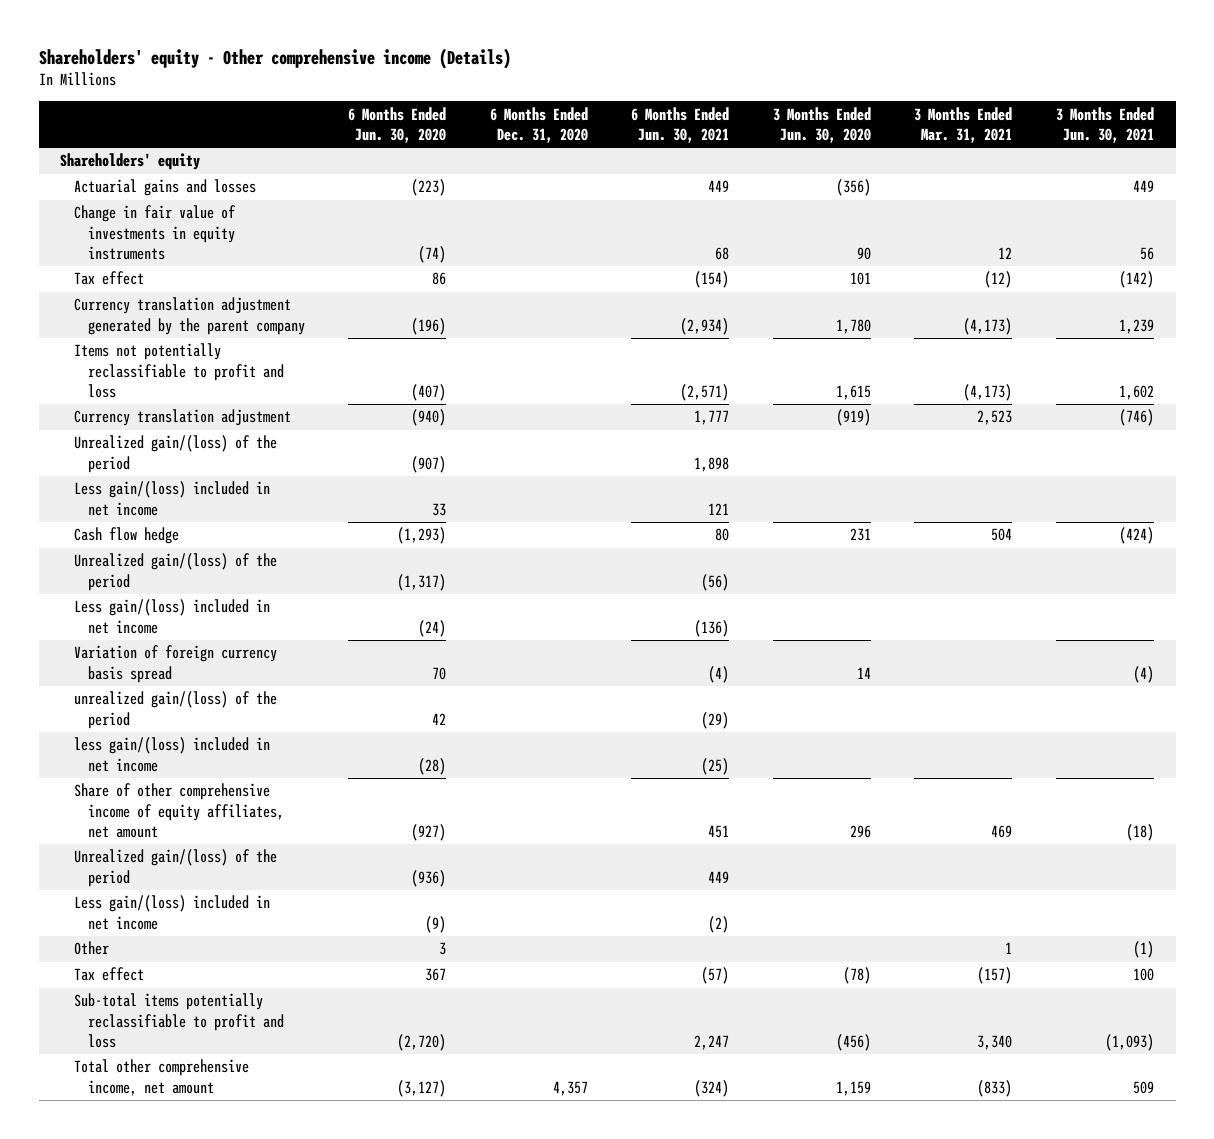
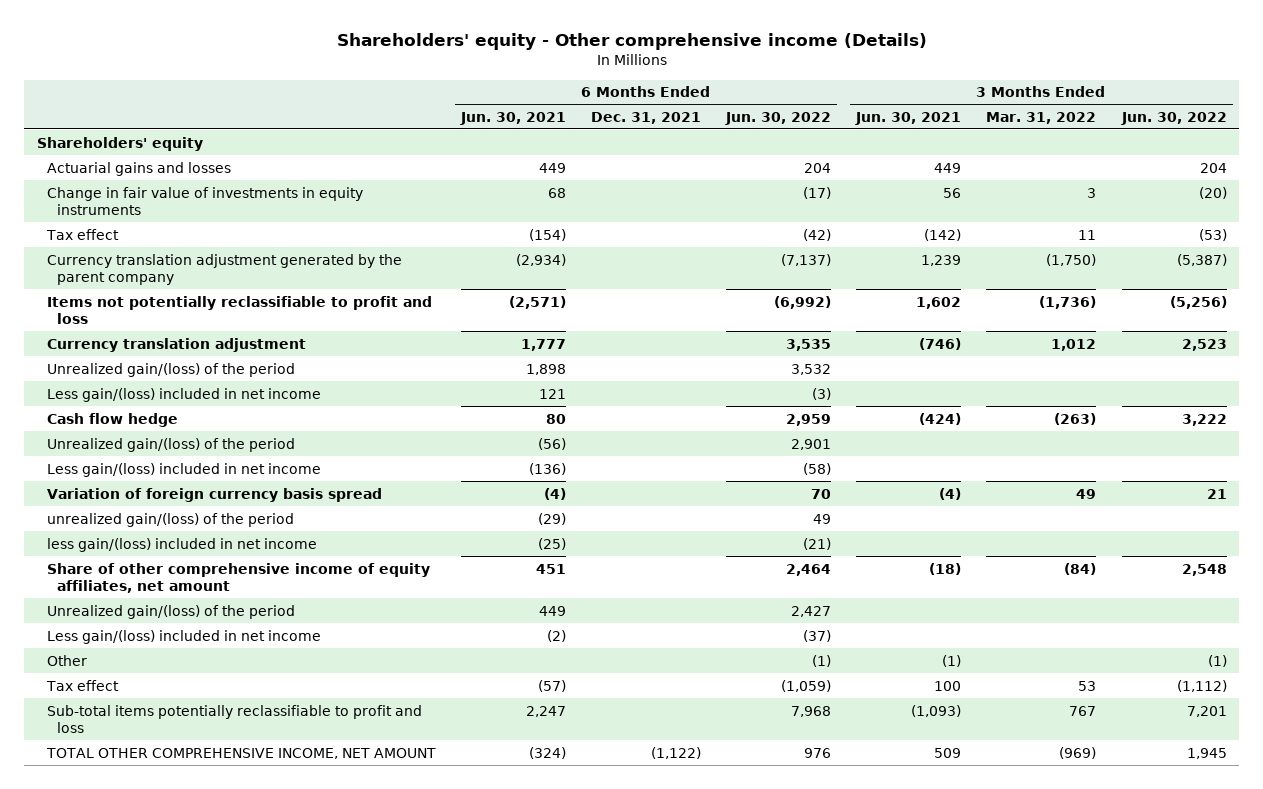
- | 6 Months Ended Jun. 30, 2020 | 6 Months Ended Dec. 31, 2020 | 6 Months Ended Jun. 30, 2021 | 3 Months Ended Jun. 30, 2020 | 3 Months Ended Mar. 31, 2021 | 3 Months Ended Jun. 30, 2021
+ | 6 Months Ended Jun. 30, 2021 | 6 Months Ended Dec. 31, 2021 | 6 Months Ended Jun. 30, 2022 | 3 Months Ended Jun. 30, 2021 | 3 Months Ended Mar. 31, 2022 | 3 Months Ended Jun. 30, 2022
- Total other comprehensive income, net amount | (3,127) | 4,357 | (324) | 1,159 | (833) | 509
+ TOTAL OTHER COMPREHENSIVE INCOME, NET AMOUNT | (324) | (1,122) | 976 | 509 | (969) | 1,945

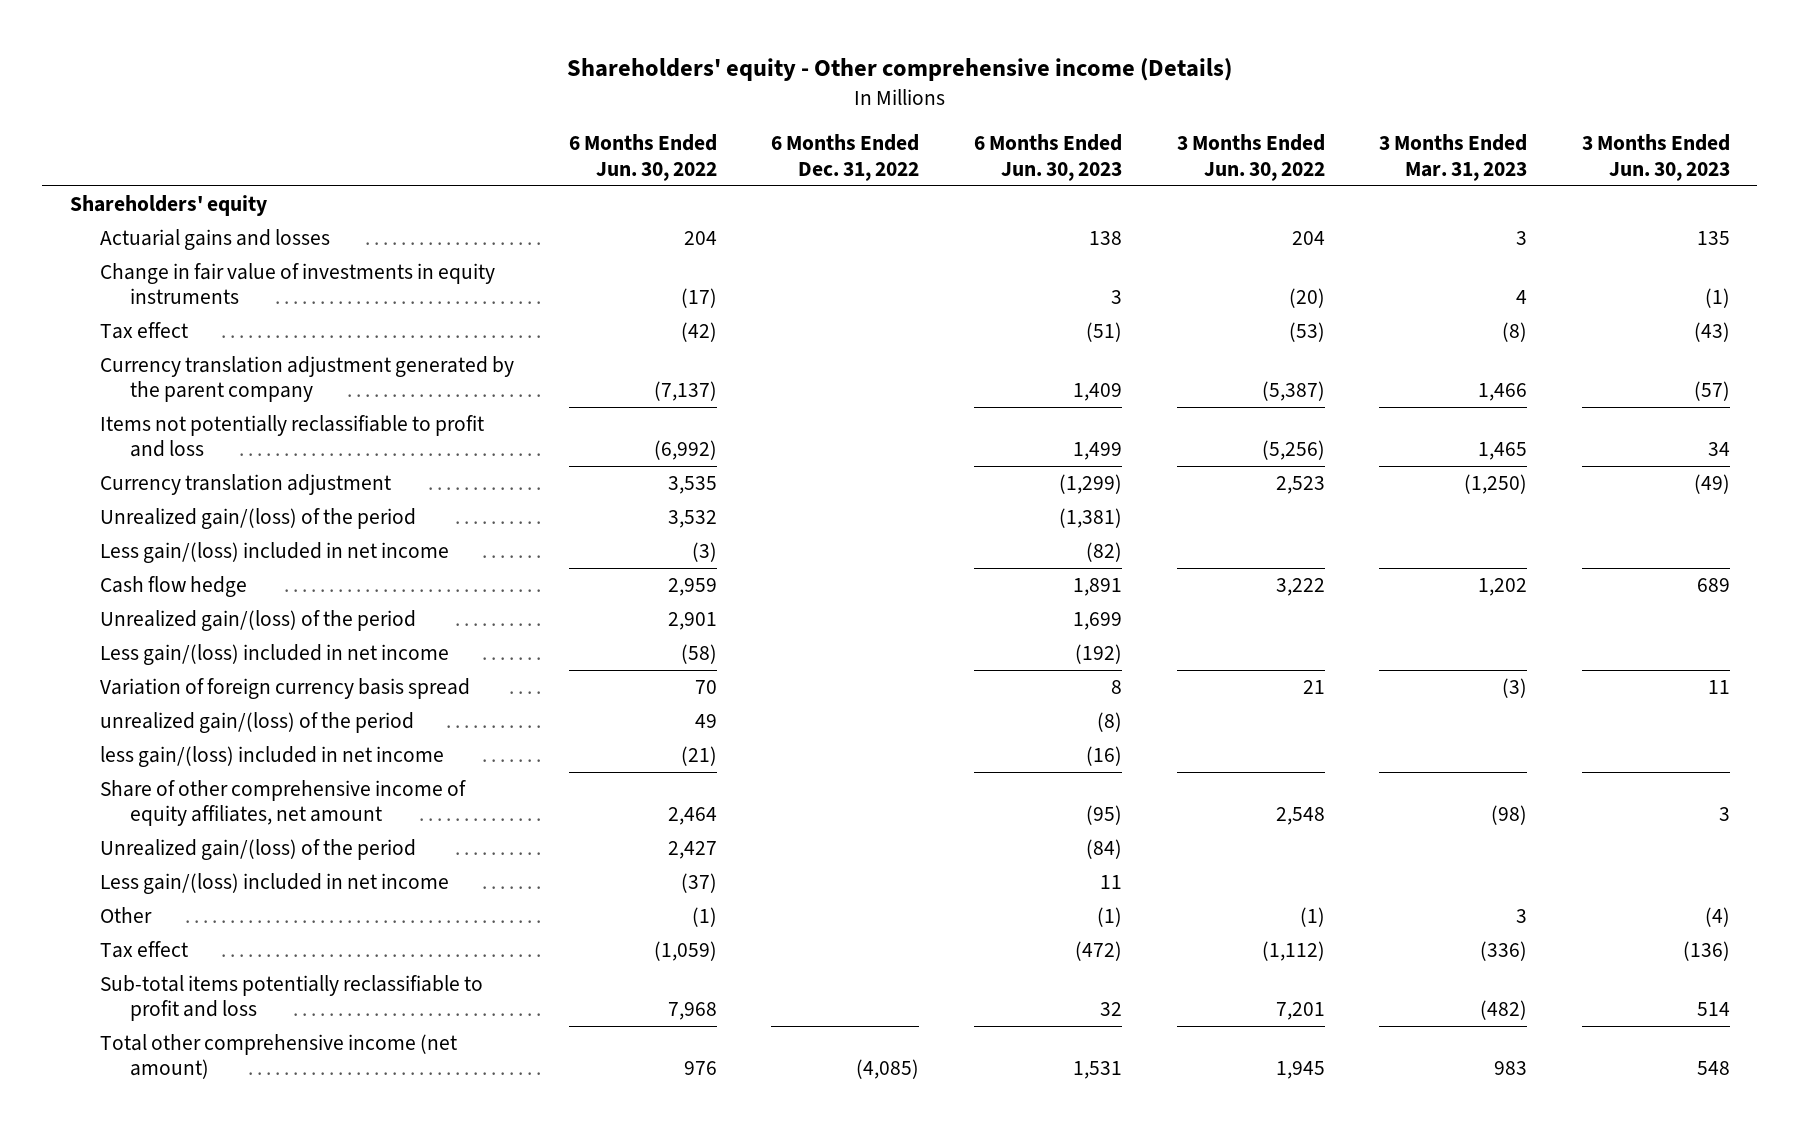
- | 6 Months Ended Jun. 30, 2021 | 6 Months Ended Dec. 31, 2021 | 6 Months Ended Jun. 30, 2022 | 3 Months Ended Jun. 30, 2021 | 3 Months Ended Mar. 31, 2022 | 3 Months Ended Jun. 30, 2022
+ | 6 Months Ended Jun. 30, 2022 | 6 Months Ended Dec. 31, 2022 | 6 Months Ended Jun. 30, 2023 | 3 Months Ended Jun. 30, 2022 | 3 Months Ended Mar. 31, 2023 | 3 Months Ended Jun. 30, 2023
- TOTAL OTHER COMPREHENSIVE INCOME, NET AMOUNT | (324) | (1,122) | 976 | 509 | (969) | 1,945
+ Total other comprehensive income (net amount) | 976 | (4,085) | 1,531 | 1,945 | 983 | 548

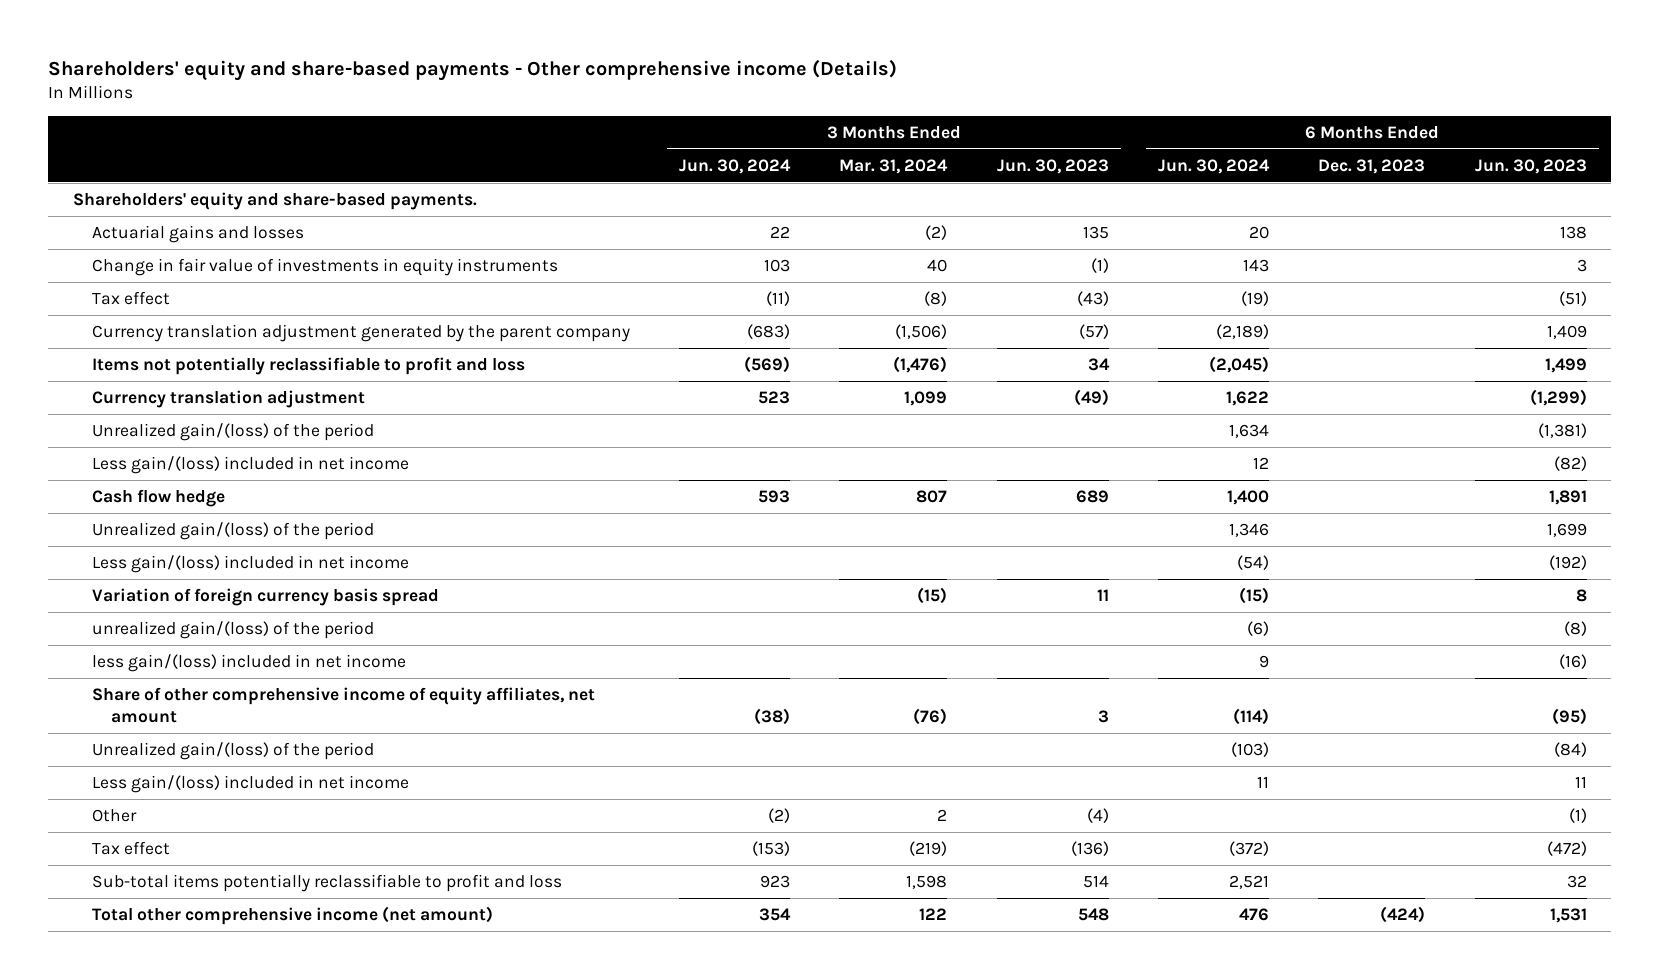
- Shareholders' equity - Other comprehensive income (Details)
+ Shareholders' equity and share-based payments - Other comprehensive income (Details)
- | 6 Months Ended Jun. 30, 2022 | 6 Months Ended Dec. 31, 2022 | 6 Months Ended Jun. 30, 2023 | 3 Months Ended Jun. 30, 2022 | 3 Months Ended Mar. 31, 2023 | 3 Months Ended Jun. 30, 2023
+ | 3 Months Ended Jun. 30, 2024 | 3 Months Ended Mar. 31, 2024 | 3 Months Ended Jun. 30, 2023 | 6 Months Ended Jun. 30, 2024 | 6 Months Ended Dec. 31, 2023 | 6 Months Ended Jun. 30, 2023
- Shareholders' equity
+ Shareholders' equity and share-based payments.

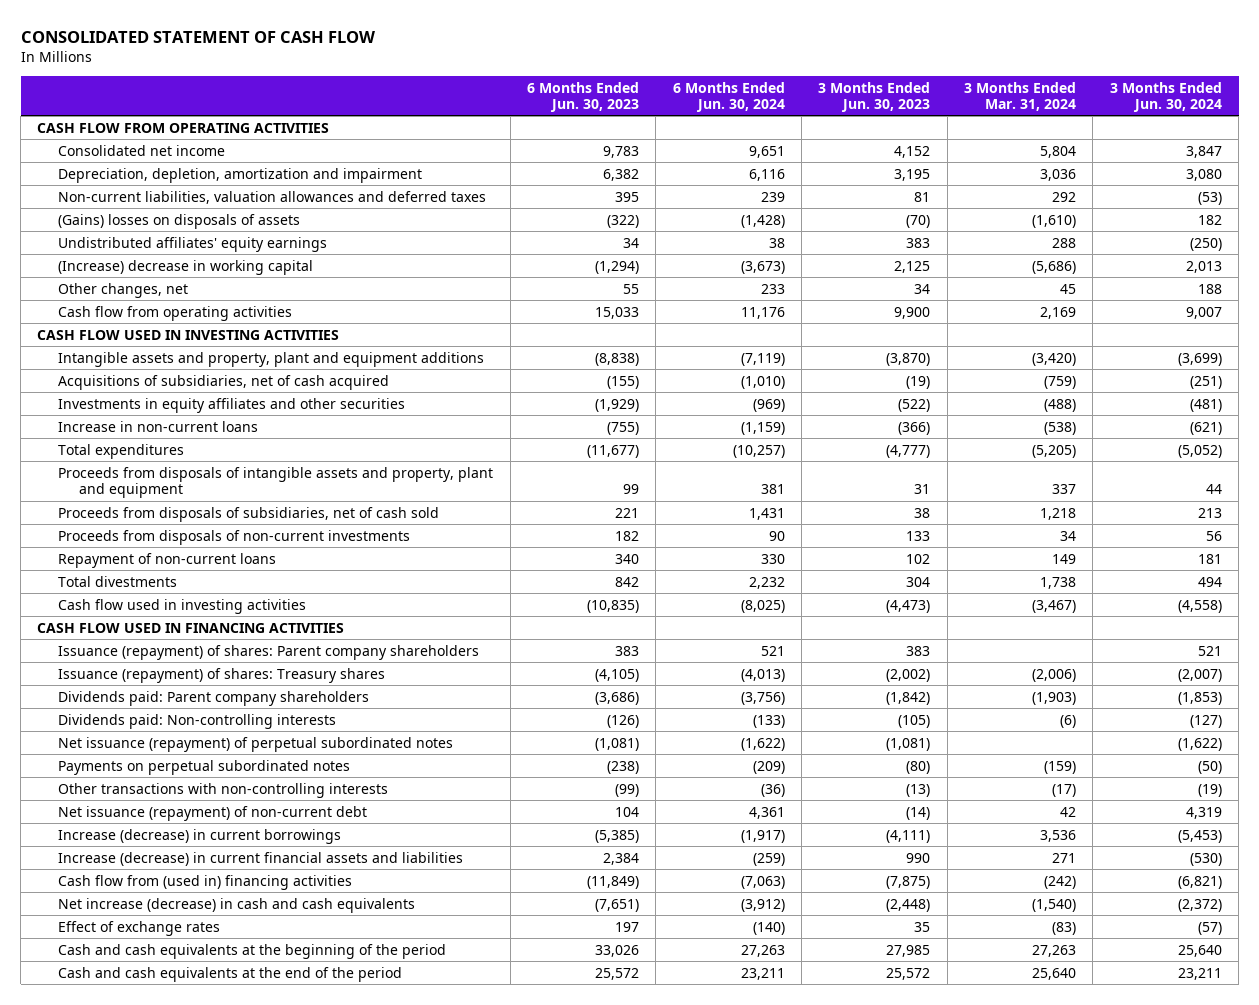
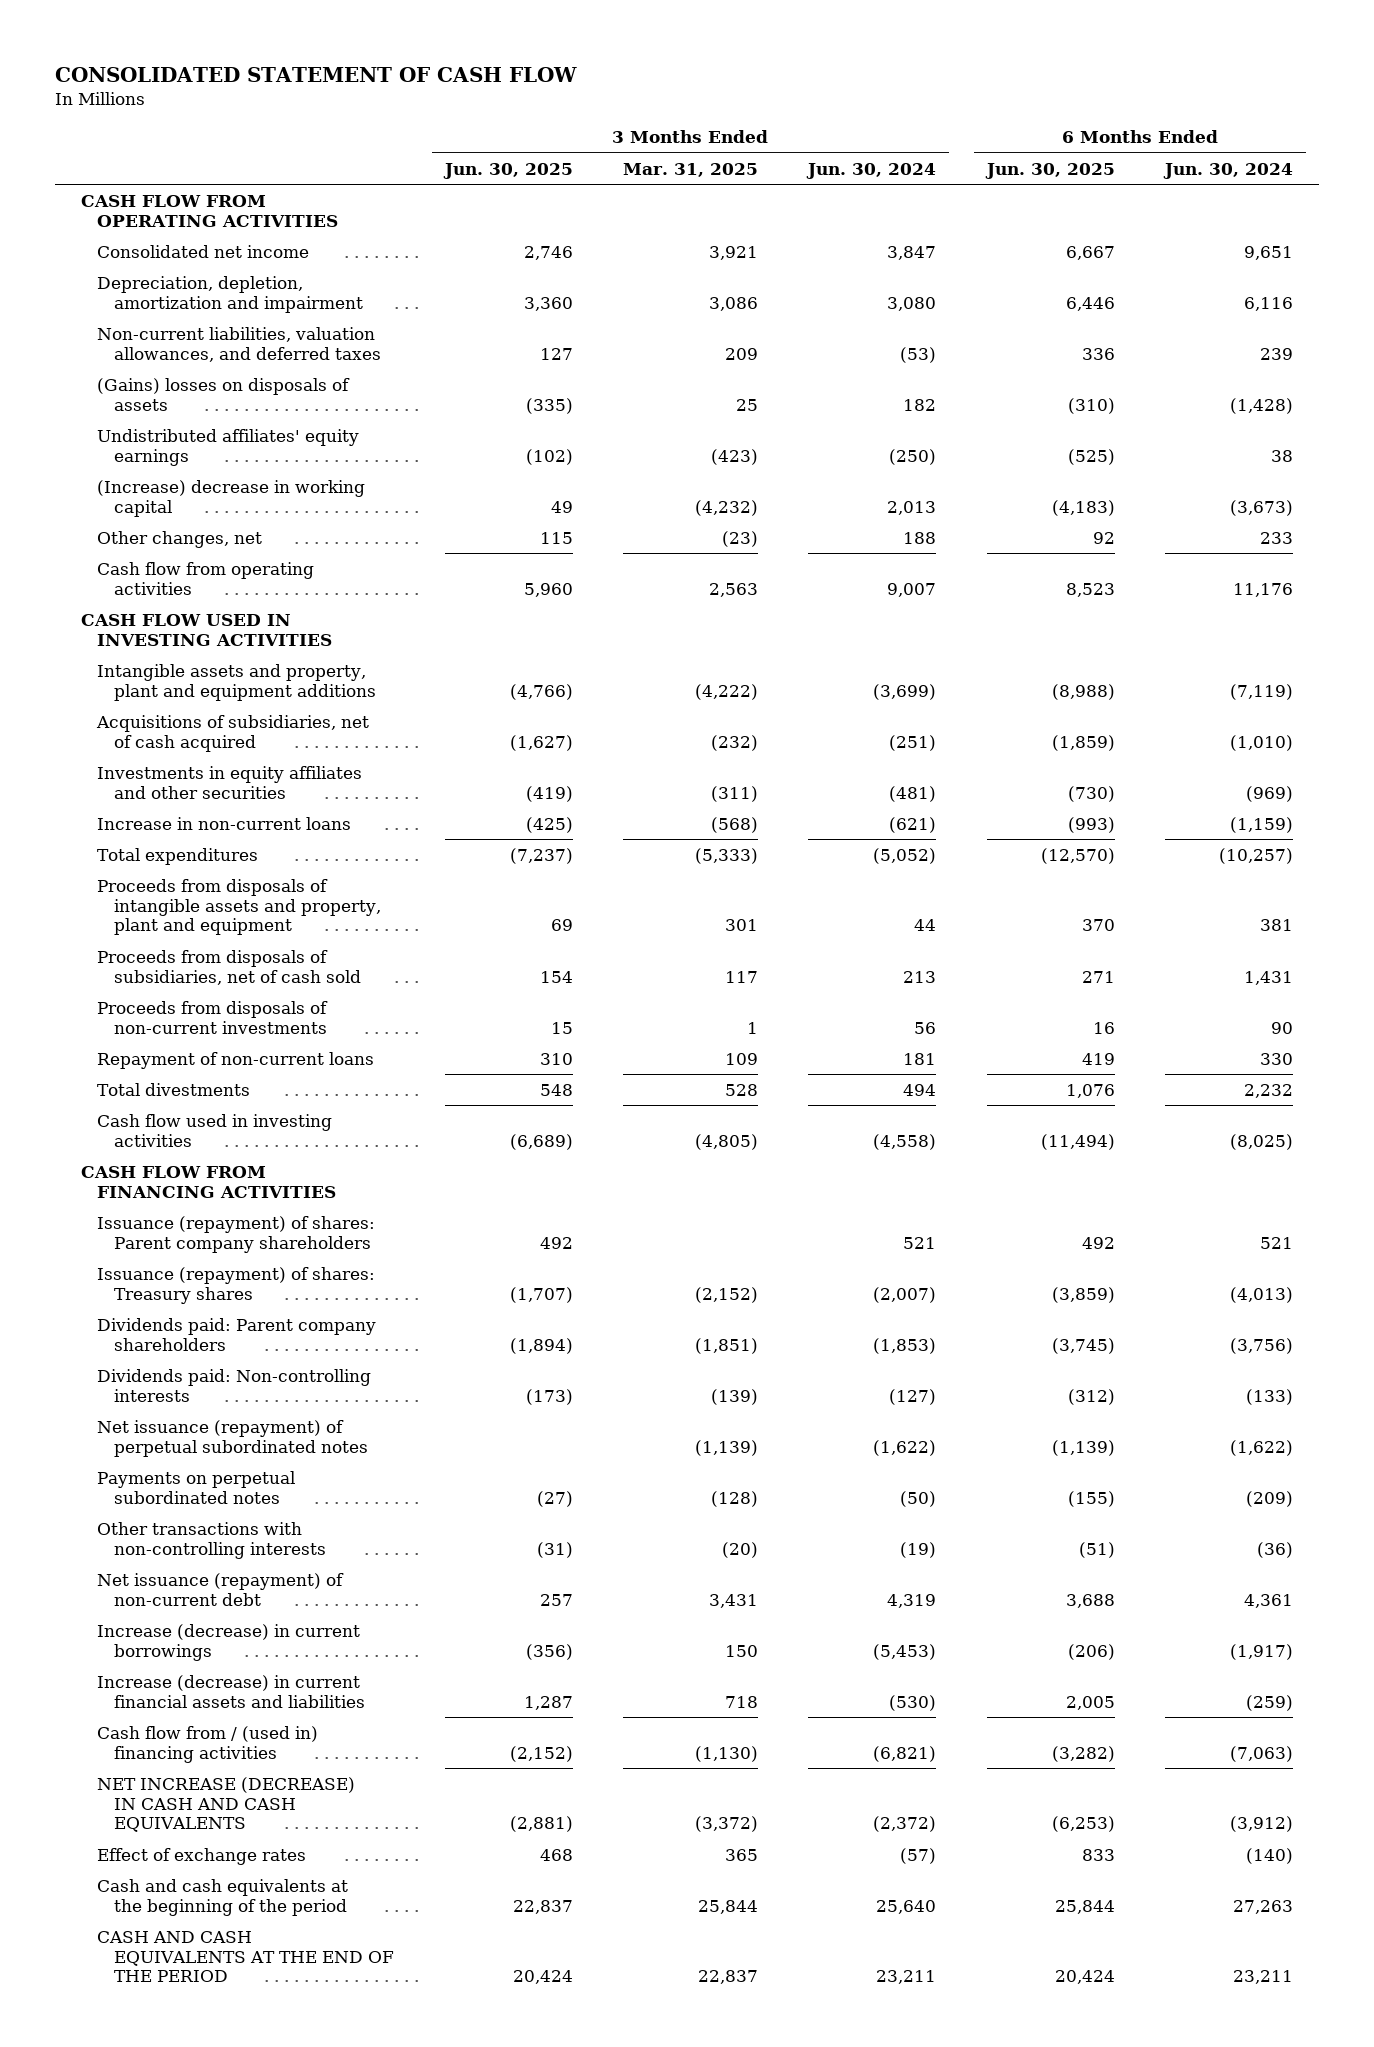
- | 6 Months Ended Jun. 30, 2023 | 6 Months Ended Jun. 30, 2024 | 3 Months Ended Jun. 30, 2023 | 3 Months Ended Mar. 31, 2024 | 3 Months Ended Jun. 30, 2024
+ | 3 Months Ended Jun. 30, 2025 | 3 Months Ended Mar. 31, 2025 | 3 Months Ended Jun. 30, 2024 | 6 Months Ended Jun. 30, 2025 | 6 Months Ended Jun. 30, 2024
- Non-current liabilities, valuation allowances and deferred taxes | 395 | 239 | 81 | 292 | (53)
+ Non-current liabilities, valuation allowances, and deferred taxes | 127 | 209 | (53) | 336 | 239
- CASH FLOW USED IN FINANCING ACTIVITIES
+ CASH FLOW FROM FINANCING ACTIVITIES
- Cash flow from (used in) financing activities | (11,849) | (7,063) | (7,875) | (242) | (6,821)
- Net increase (decrease) in cash and cash equivalents | (7,651) | (3,912) | (2,448) | (1,540) | (2,372)
+ Cash flow from / (used in) financing activities | (2,152) | (1,130) | (6,821) | (3,282) | (7,063)
+ NET INCREASE (DECREASE) IN CASH AND CASH EQUIVALENTS | (2,881) | (3,372) | (2,372) | (6,253) | (3,912)
- Cash and cash equivalents at the end of the period | 25,572 | 23,211 | 25,572 | 25,640 | 23,211
+ CASH AND CASH EQUIVALENTS AT THE END OF THE PERIOD | 20,424 | 22,837 | 23,211 | 20,424 | 23,211

